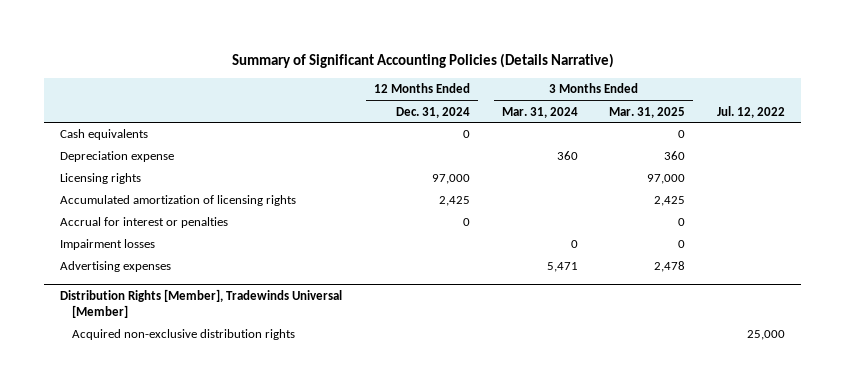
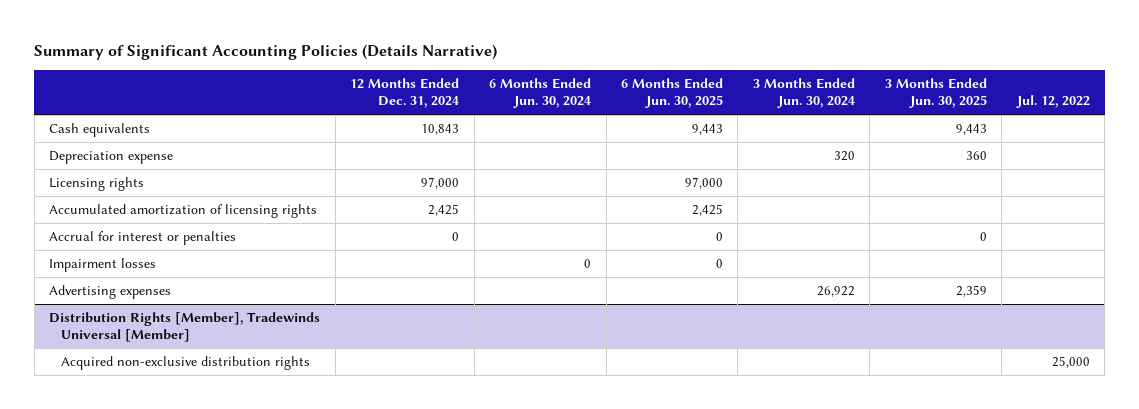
- | 12 Months Ended Dec. 31, 2024 | 3 Months Ended Mar. 31, 2024 | 3 Months Ended Mar. 31, 2025 | Jul. 12, 2022
+ | 12 Months Ended Dec. 31, 2024 | 6 Months Ended Jun. 30, 2024 | 6 Months Ended Jun. 30, 2025 | 3 Months Ended Jun. 30, 2024 | 3 Months Ended Jun. 30, 2025 | Jul. 12, 2022
- Cash equivalents | 0 | | 0 |
+ Cash equivalents | 10,843 | | 9,443 | | 9,443 |

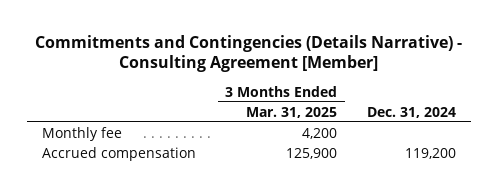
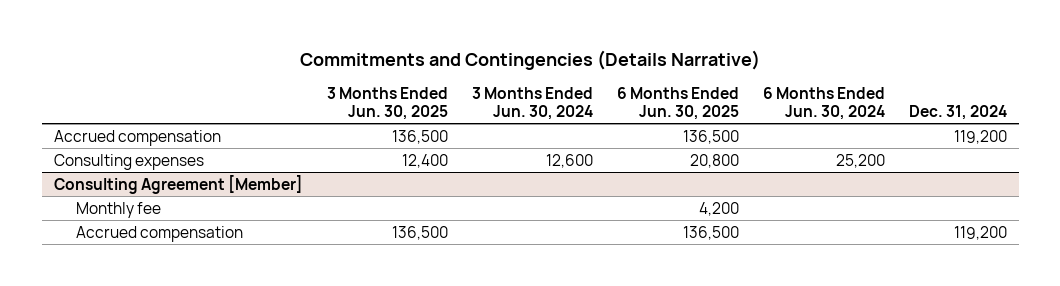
- Commitments and Contingencies (Details Narrative) - Consulting Agreement [Member]
+ Commitments and Contingencies (Details Narrative)
- | 3 Months Ended Mar. 31, 2025 | Dec. 31, 2024
+ | 3 Months Ended Jun. 30, 2025 | 3 Months Ended Jun. 30, 2024 | 6 Months Ended Jun. 30, 2025 | 6 Months Ended Jun. 30, 2024 | Dec. 31, 2024
- Monthly fee | 4,200 |
+ Consulting expenses | 12,400 | 12,600 | 20,800 | 25,200 |
+ Consulting Agreement [Member]
+ Monthly fee | | | 4,200 | |
+ Accrued compensation | 136,500 | | 136,500 | | 119,200

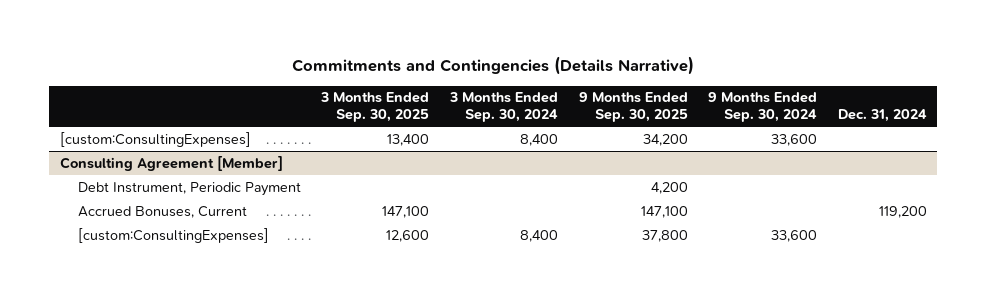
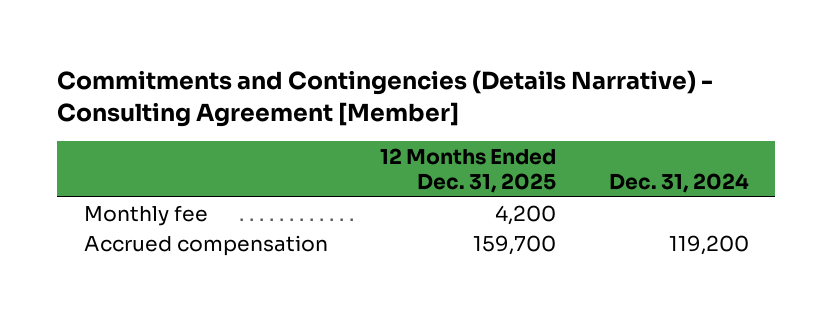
- Commitments and Contingencies (Details Narrative)
+ Commitments and Contingencies (Details Narrative) - Consulting Agreement [Member]
- | 3 Months Ended Sep. 30, 2025 | 3 Months Ended Sep. 30, 2024 | 9 Months Ended Sep. 30, 2025 | 9 Months Ended Sep. 30, 2024 | Dec. 31, 2024
+ | 12 Months Ended Dec. 31, 2025 | Dec. 31, 2024
- [custom:ConsultingExpenses] | 13,400 | 8,400 | 34,200 | 33,600 |
- Consulting Agreement [Member]
- Debt Instrument, Periodic Payment | | | 4,200 | |
- Accrued Bonuses, Current | 147,100 | | 147,100 | | 119,200
- [custom:ConsultingExpenses] | 12,600 | 8,400 | 37,800 | 33,600 |
+ Monthly fee | 4,200 |
+ Accrued compensation | 159,700 | 119,200

